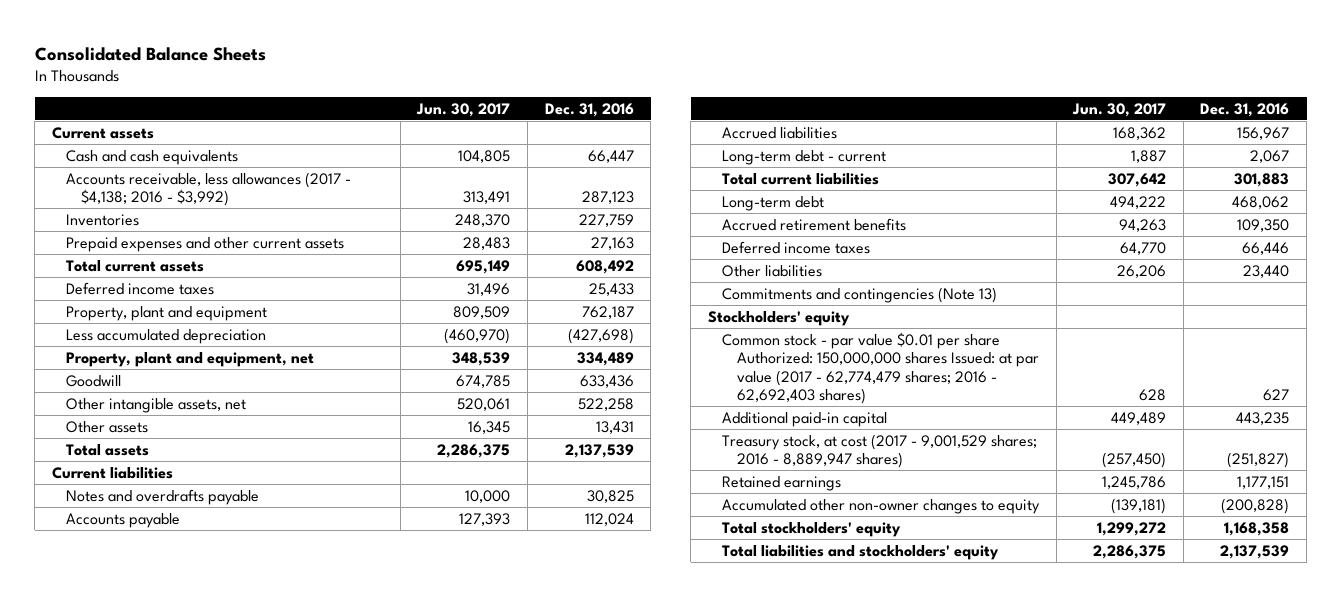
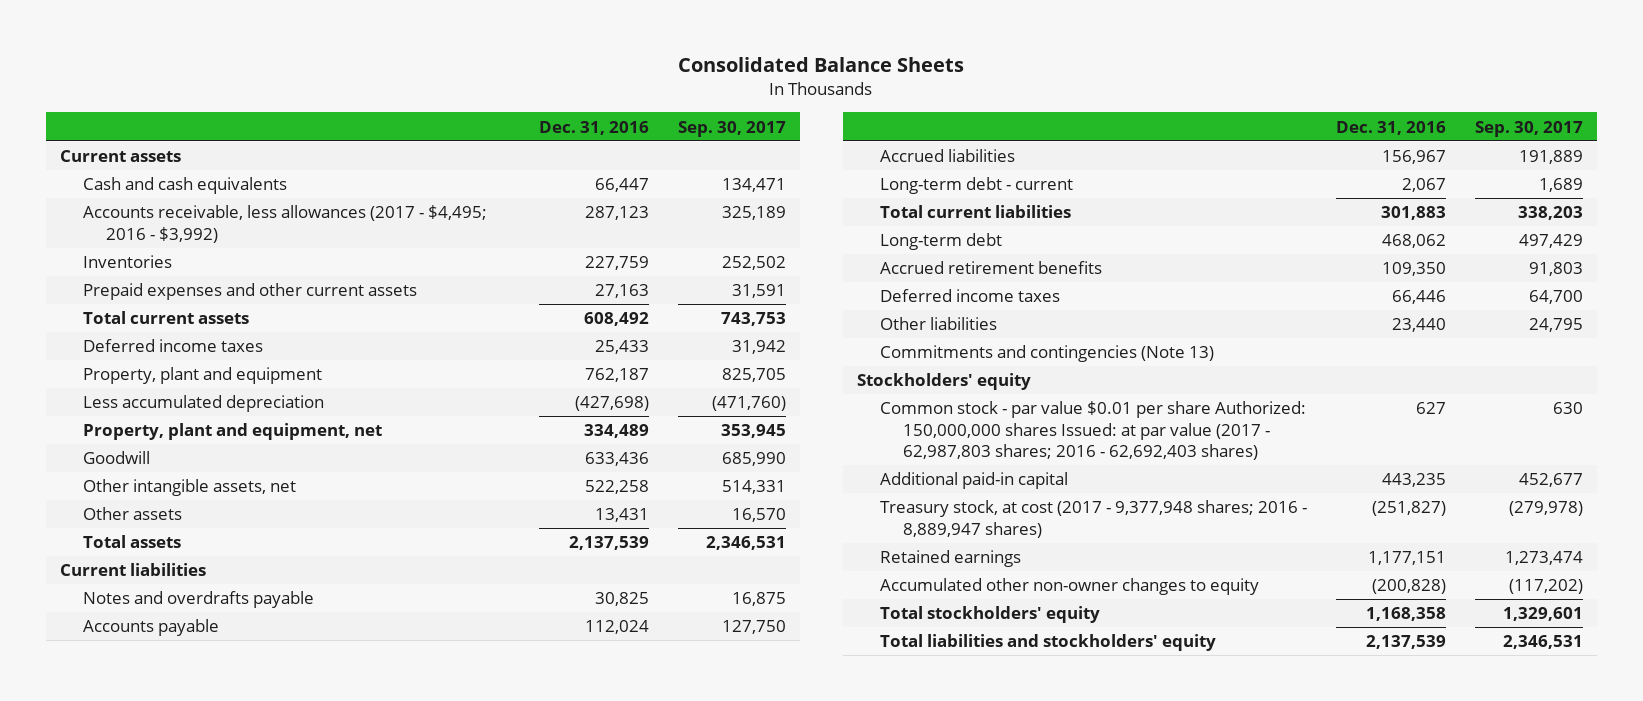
- | Jun. 30, 2017 | Dec. 31, 2016
+ | Dec. 31, 2016 | Sep. 30, 2017
- Accounts receivable, less allowances (2017 - $4,138; 2016 - $3,992) | 313,491 | 287,123
+ Accounts receivable, less allowances (2017 - $4,495; 2016 - $3,992) | 287,123 | 325,189
- Common stock - par value $0.01 per share Authorized: 150,000,000 shares Issued: at par value (2017 - 62,774,479 shares; 2016 - 62,692,403 shares) | 628 | 627
+ Common stock - par value $0.01 per share Authorized: 150,000,000 shares Issued: at par value (2017 - 62,987,803 shares; 2016 - 62,692,403 shares) | 627 | 630
- Treasury stock, at cost (2017 - 9,001,529 shares; 2016 - 8,889,947 shares) | (257,450) | (251,827)
+ Treasury stock, at cost (2017 - 9,377,948 shares; 2016 - 8,889,947 shares) | (251,827) | (279,978)

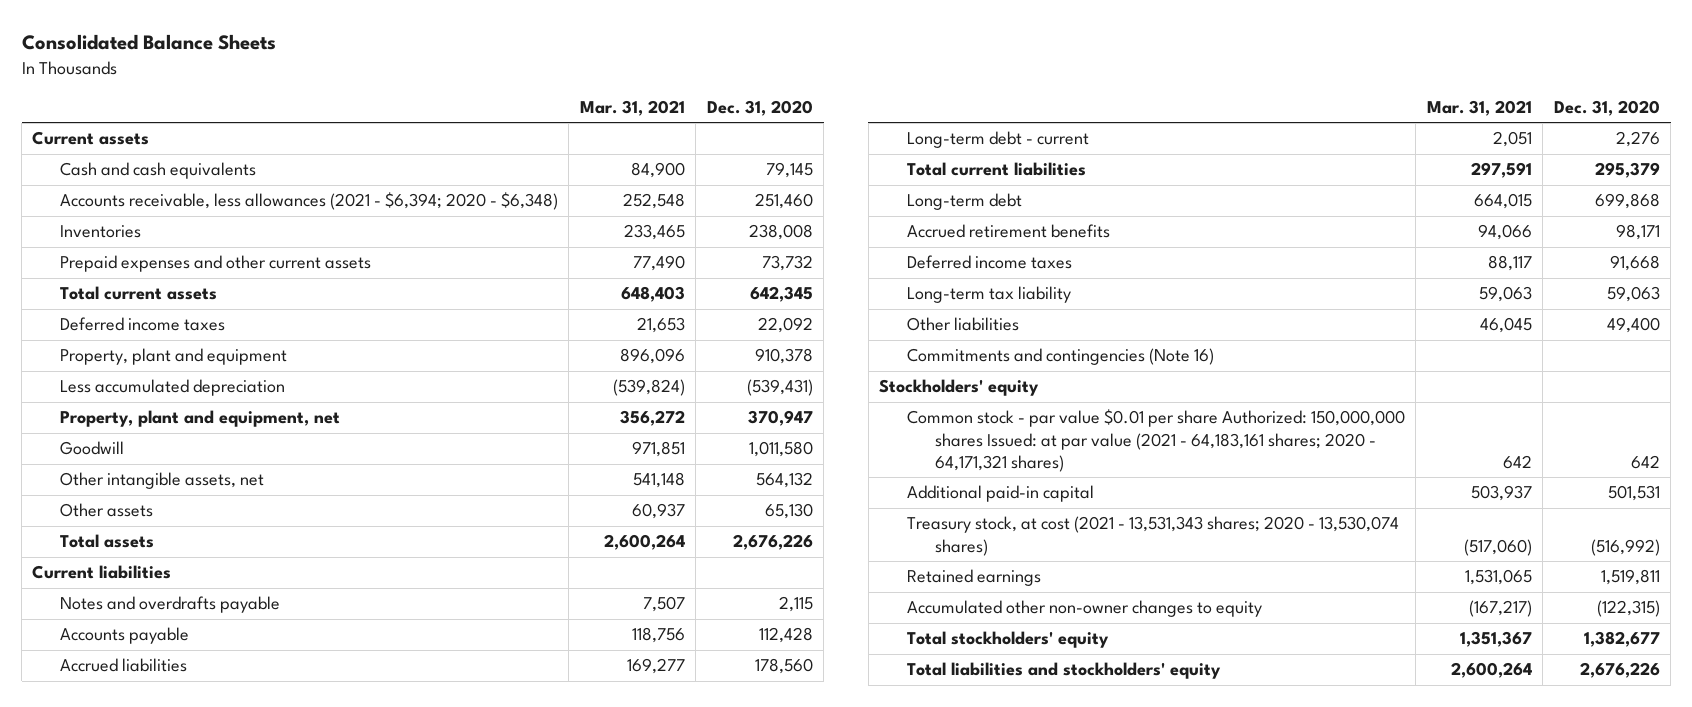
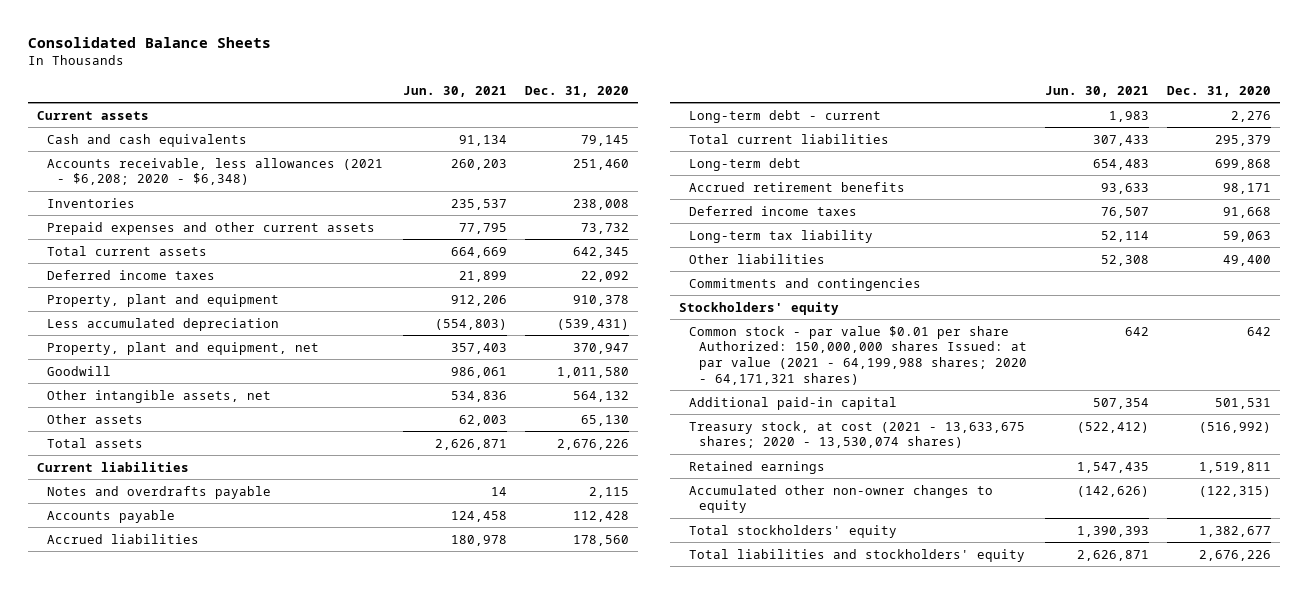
- | Mar. 31, 2021 | Dec. 31, 2020
+ | Jun. 30, 2021 | Dec. 31, 2020
- Accounts receivable, less allowances (2021 - $6,394; 2020 - $6,348) | 252,548 | 251,460
+ Accounts receivable, less allowances (2021 - $6,208; 2020 - $6,348) | 260,203 | 251,460
- Commitments and contingencies (Note 16)
+ Commitments and contingencies
- Common stock - par value $0.01 per share Authorized: 150,000,000 shares Issued: at par value (2021 - 64,183,161 shares; 2020 - 64,171,321 shares) | 642 | 642
+ Common stock - par value $0.01 per share Authorized: 150,000,000 shares Issued: at par value (2021 - 64,199,988 shares; 2020 - 64,171,321 shares) | 642 | 642
- Treasury stock, at cost (2021 - 13,531,343 shares; 2020 - 13,530,074 shares) | (517,060) | (516,992)
+ Treasury stock, at cost (2021 - 13,633,675 shares; 2020 - 13,530,074 shares) | (522,412) | (516,992)

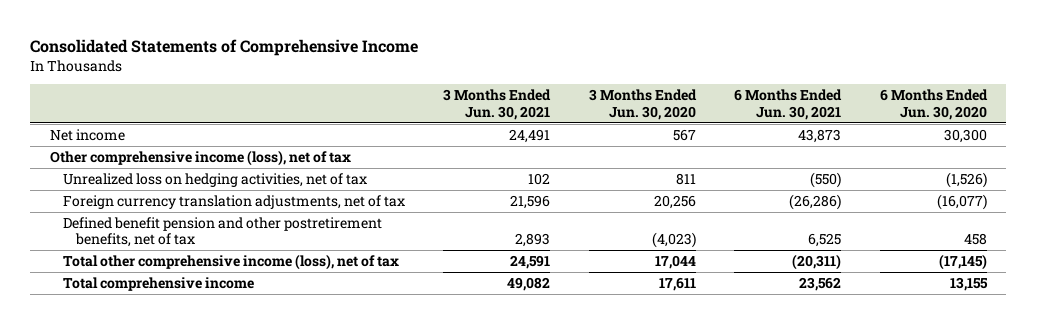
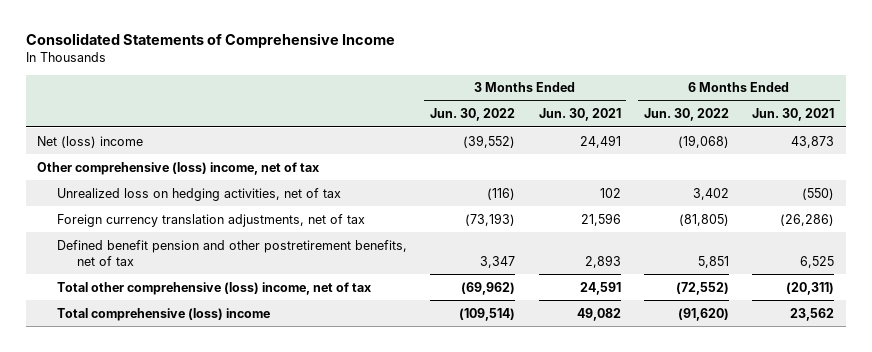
- | 3 Months Ended Jun. 30, 2021 | 3 Months Ended Jun. 30, 2020 | 6 Months Ended Jun. 30, 2021 | 6 Months Ended Jun. 30, 2020
+ | 3 Months Ended Jun. 30, 2022 | 3 Months Ended Jun. 30, 2021 | 6 Months Ended Jun. 30, 2022 | 6 Months Ended Jun. 30, 2021
- Net income | 24,491 | 567 | 43,873 | 30,300
- Other comprehensive income (loss), net of tax
+ Net (loss) income | (39,552) | 24,491 | (19,068) | 43,873
+ Other comprehensive (loss) income, net of tax
- Total other comprehensive income (loss), net of tax | 24,591 | 17,044 | (20,311) | (17,145)
- Total comprehensive income | 49,082 | 17,611 | 23,562 | 13,155
+ Total other comprehensive (loss) income, net of tax | (69,962) | 24,591 | (72,552) | (20,311)
+ Total comprehensive (loss) income | (109,514) | 49,082 | (91,620) | 23,562

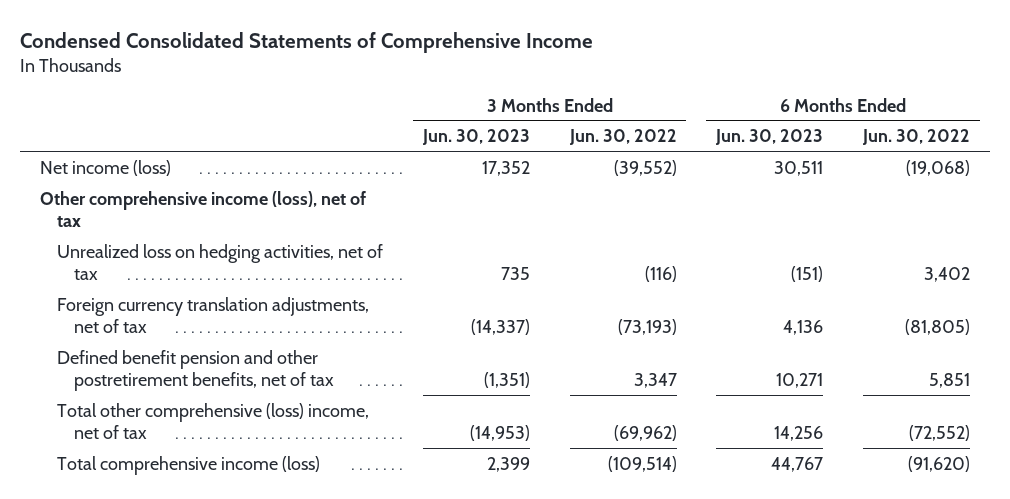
- Consolidated Statements of Comprehensive Income
+ Condensed Consolidated Statements of Comprehensive Income
- | 3 Months Ended Jun. 30, 2022 | 3 Months Ended Jun. 30, 2021 | 6 Months Ended Jun. 30, 2022 | 6 Months Ended Jun. 30, 2021
+ | 3 Months Ended Jun. 30, 2023 | 3 Months Ended Jun. 30, 2022 | 6 Months Ended Jun. 30, 2023 | 6 Months Ended Jun. 30, 2022
- Net (loss) income | (39,552) | 24,491 | (19,068) | 43,873
- Other comprehensive (loss) income, net of tax
+ Net income (loss) | 17,352 | (39,552) | 30,511 | (19,068)
+ Other comprehensive income (loss), net of tax
- Total comprehensive (loss) income | (109,514) | 49,082 | (91,620) | 23,562
+ Total comprehensive income (loss) | 2,399 | (109,514) | 44,767 | (91,620)

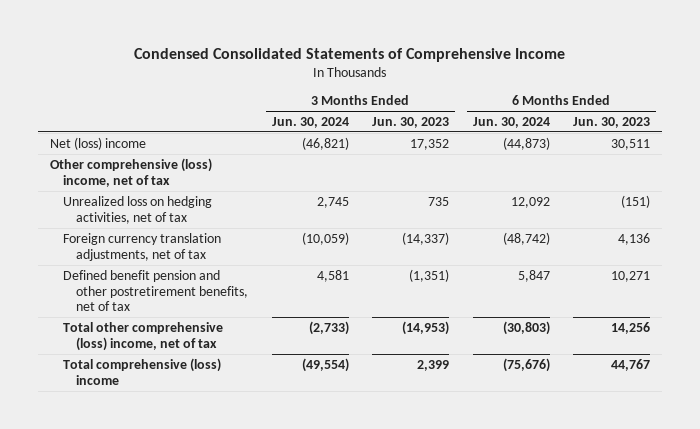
- | 3 Months Ended Jun. 30, 2023 | 3 Months Ended Jun. 30, 2022 | 6 Months Ended Jun. 30, 2023 | 6 Months Ended Jun. 30, 2022
+ | 3 Months Ended Jun. 30, 2024 | 3 Months Ended Jun. 30, 2023 | 6 Months Ended Jun. 30, 2024 | 6 Months Ended Jun. 30, 2023
- Net income (loss) | 17,352 | (39,552) | 30,511 | (19,068)
- Other comprehensive income (loss), net of tax
+ Net (loss) income | (46,821) | 17,352 | (44,873) | 30,511
+ Other comprehensive (loss) income, net of tax
- Total comprehensive income (loss) | 2,399 | (109,514) | 44,767 | (91,620)
+ Total comprehensive (loss) income | (49,554) | 2,399 | (75,676) | 44,767

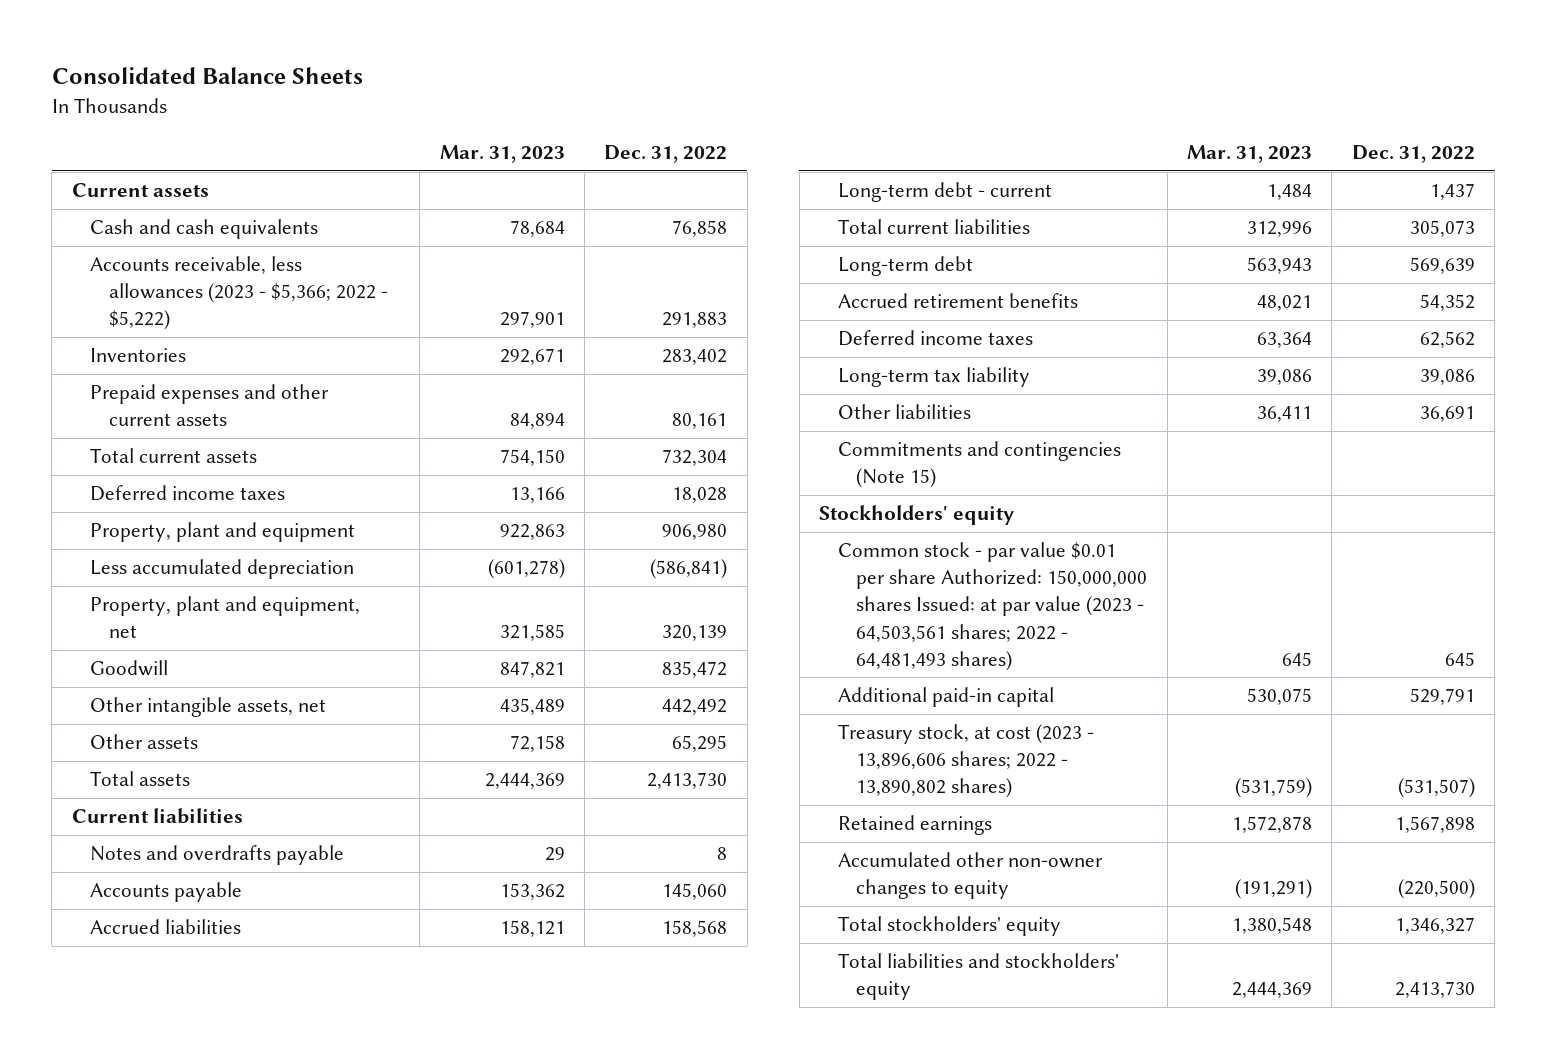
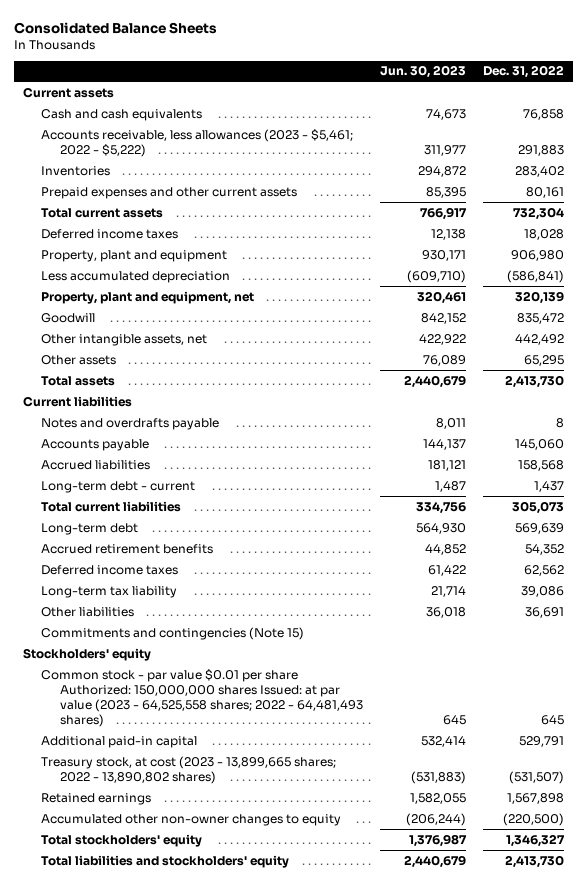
- | Mar. 31, 2023 | Dec. 31, 2022
+ | Jun. 30, 2023 | Dec. 31, 2022
- Accounts receivable, less allowances (2023 - $5,366; 2022 - $5,222) | 297,901 | 291,883
+ Accounts receivable, less allowances (2023 - $5,461; 2022 - $5,222) | 311,977 | 291,883
- Common stock - par value $0.01 per share Authorized: 150,000,000 shares Issued: at par value (2023 - 64,503,561 shares; 2022 - 64,481,493 shares) | 645 | 645
+ Common stock - par value $0.01 per share Authorized: 150,000,000 shares Issued: at par value (2023 - 64,525,558 shares; 2022 - 64,481,493 shares) | 645 | 645
- Treasury stock, at cost (2023 - 13,896,606 shares; 2022 - 13,890,802 shares) | (531,759) | (531,507)
+ Treasury stock, at cost (2023 - 13,899,665 shares; 2022 - 13,890,802 shares) | (531,883) | (531,507)

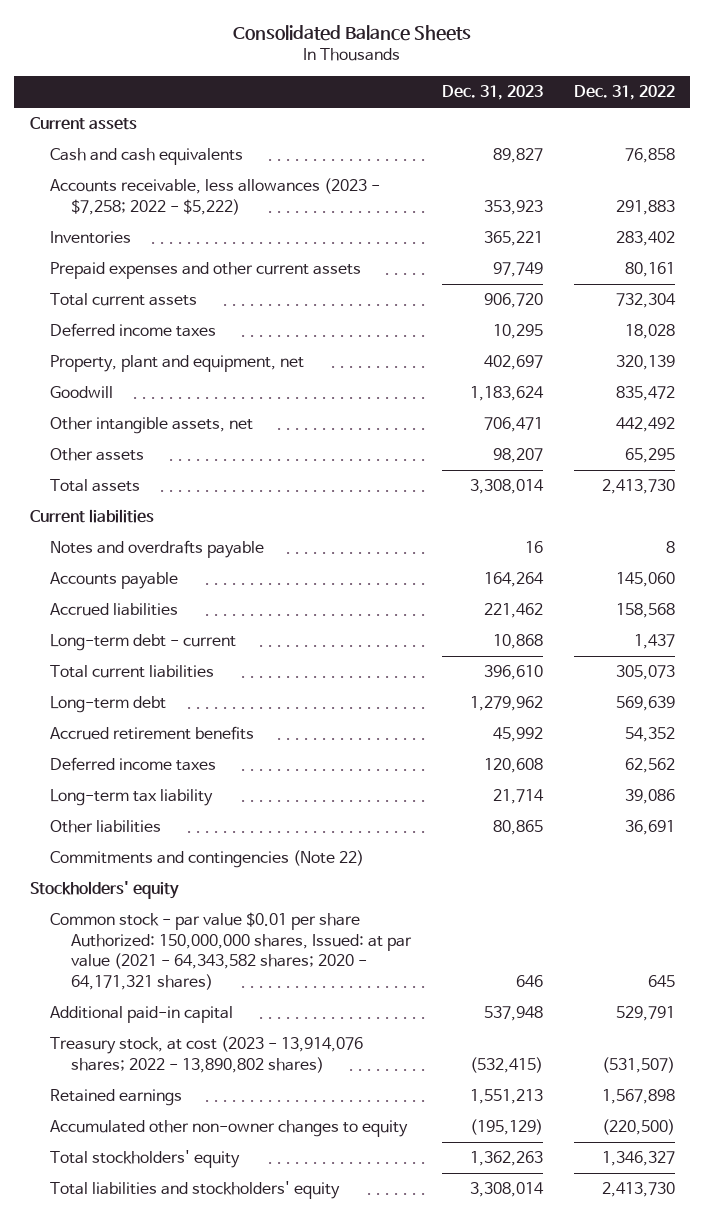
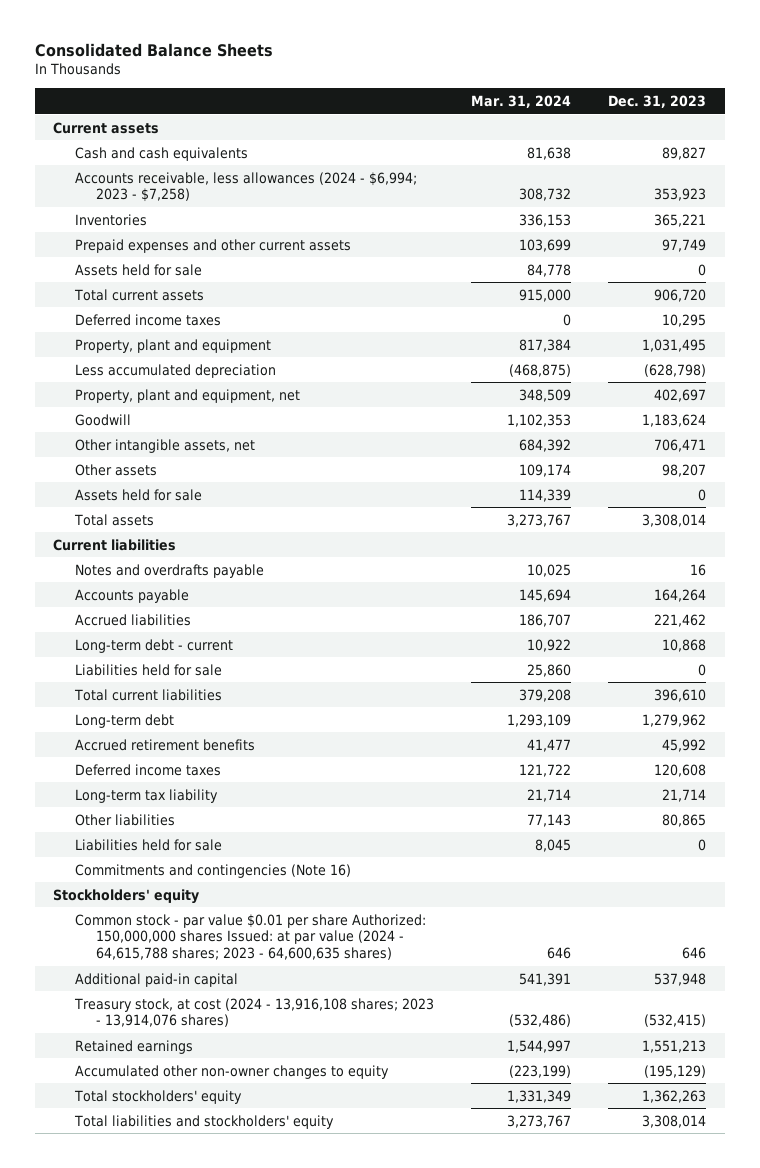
- | Dec. 31, 2023 | Dec. 31, 2022
+ | Mar. 31, 2024 | Dec. 31, 2023
- Accounts receivable, less allowances (2023 - $7,258; 2022 - $5,222) | 353,923 | 291,883
+ Accounts receivable, less allowances (2024 - $6,994; 2023 - $7,258) | 308,732 | 353,923
+ Assets held for sale | 84,778 | 0
+ Property, plant and equipment | 817,384 | 1,031,495
+ Less accumulated depreciation | (468,875) | (628,798)
+ Assets held for sale | 114,339 | 0
+ Liabilities held for sale | 25,860 | 0
- Commitments and contingencies (Note 22)
+ Liabilities held for sale | 8,045 | 0
+ Commitments and contingencies (Note 16)
- Common stock - par value $0.01 per share Authorized: 150,000,000 shares, Issued: at par value (2021 - 64,343,582 shares; 2020 - 64,171,321 shares) | 646 | 645
+ Common stock - par value $0.01 per share Authorized: 150,000,000 shares Issued: at par value (2024 - 64,615,788 shares; 2023 - 64,600,635 shares) | 646 | 646
- Treasury stock, at cost (2023 - 13,914,076 shares; 2022 - 13,890,802 shares) | (532,415) | (531,507)
+ Treasury stock, at cost (2024 - 13,916,108 shares; 2023 - 13,914,076 shares) | (532,486) | (532,415)

